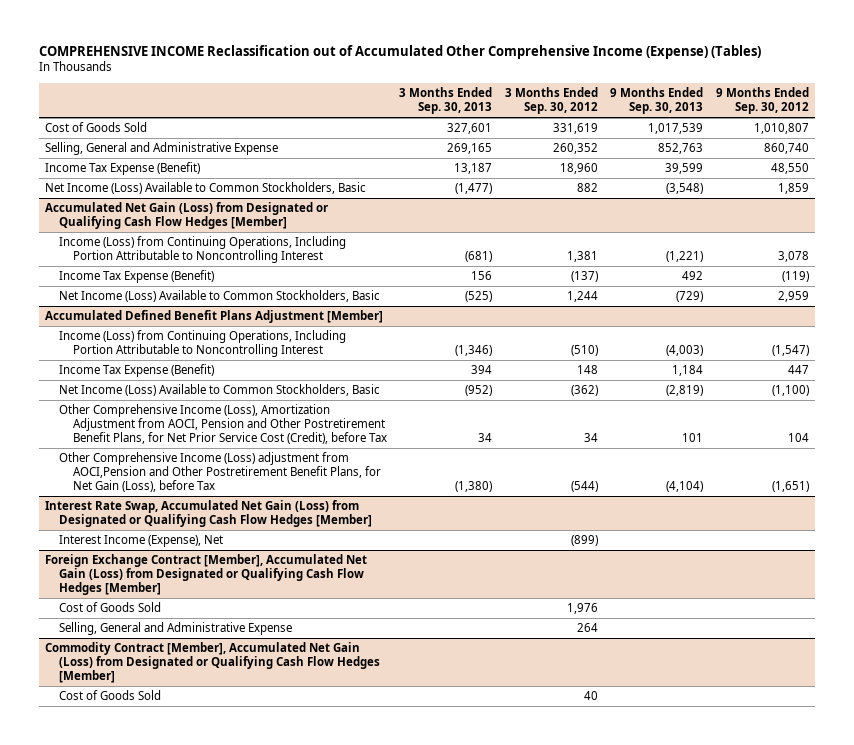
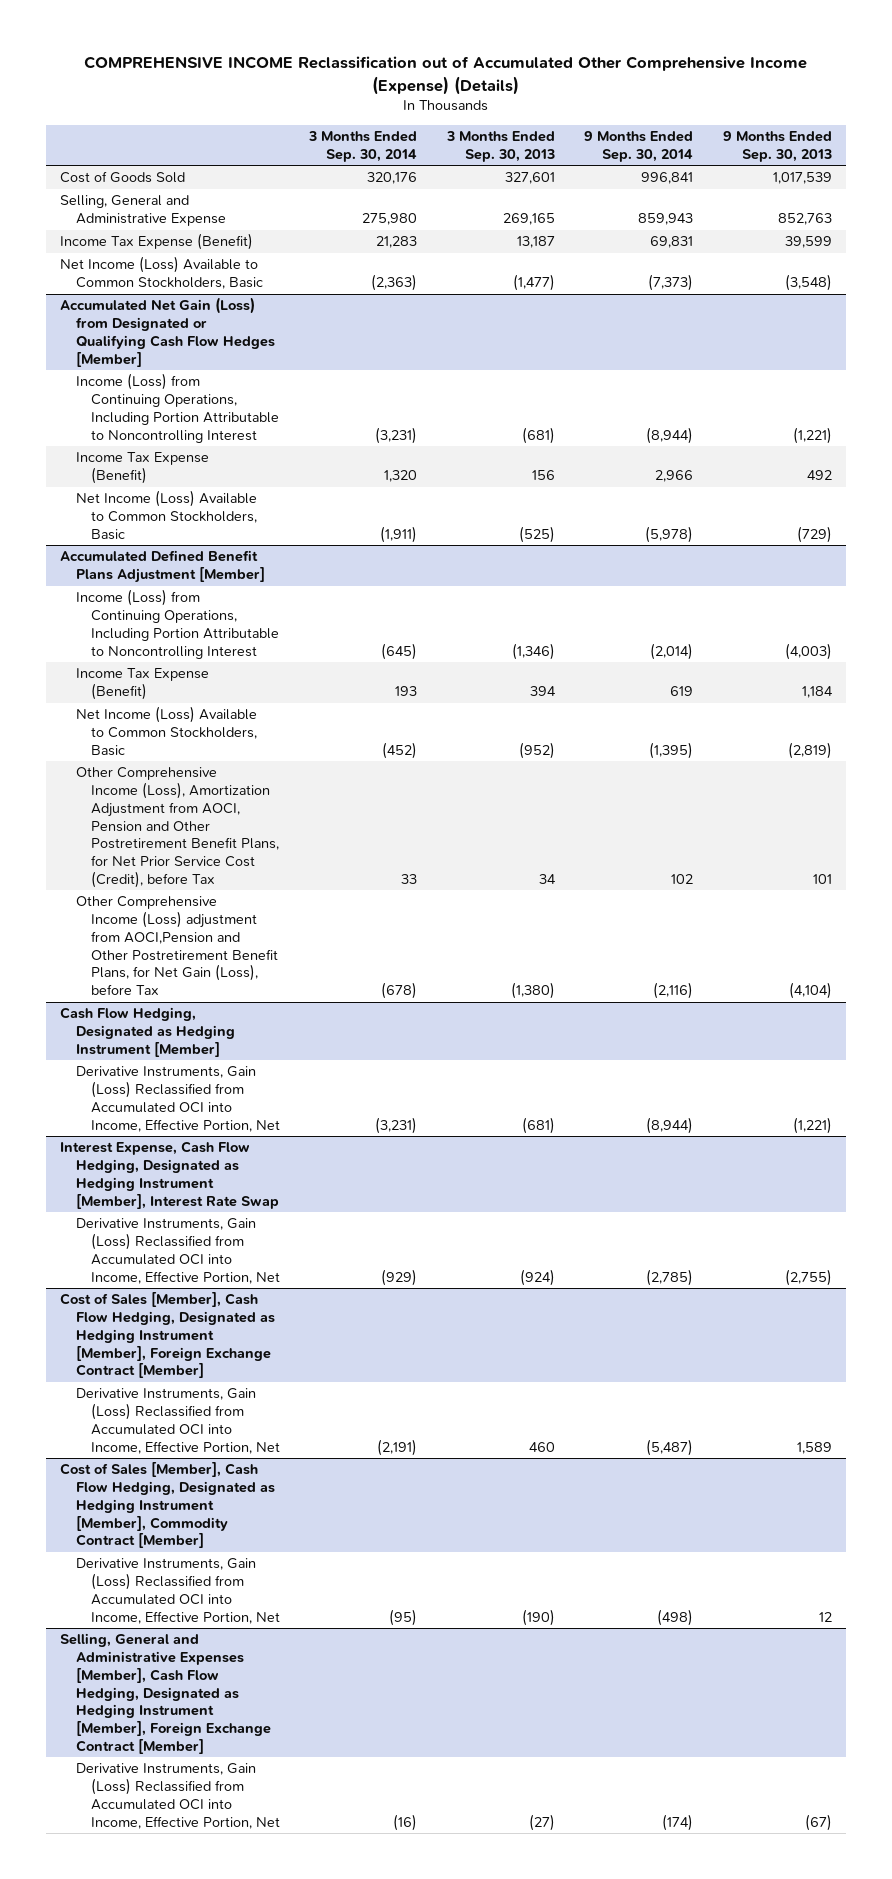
- COMPREHENSIVE INCOME Reclassification out of Accumulated Other Comprehensive Income (Expense) (Tables)
+ COMPREHENSIVE INCOME Reclassification out of Accumulated Other Comprehensive Income (Expense) (Details)
- | 3 Months Ended Sep. 30, 2013 | 3 Months Ended Sep. 30, 2012 | 9 Months Ended Sep. 30, 2013 | 9 Months Ended Sep. 30, 2012
+ | 3 Months Ended Sep. 30, 2014 | 3 Months Ended Sep. 30, 2013 | 9 Months Ended Sep. 30, 2014 | 9 Months Ended Sep. 30, 2013
- Interest Rate Swap, Accumulated Net Gain (Loss) from Designated or Qualifying Cash Flow Hedges [Member]
- Interest Income (Expense), Net | | (899) | |
- Foreign Exchange Contract [Member], Accumulated Net Gain (Loss) from Designated or Qualifying Cash Flow Hedges [Member]
- Cost of Goods Sold | | 1,976 | |
- Selling, General and Administrative Expense | | 264 | |
- Commodity Contract [Member], Accumulated Net Gain (Loss) from Designated or Qualifying Cash Flow Hedges [Member]
- Cost of Goods Sold | | 40 | |
+ Cash Flow Hedging, Designated as Hedging Instrument [Member]
+ Derivative Instruments, Gain (Loss) Reclassified from Accumulated OCI into Income, Effective Portion, Net | (3,231) | (681) | (8,944) | (1,221)
+ Interest Expense, Cash Flow Hedging, Designated as Hedging Instrument [Member], Interest Rate Swap
+ Derivative Instruments, Gain (Loss) Reclassified from Accumulated OCI into Income, Effective Portion, Net | (929) | (924) | (2,785) | (2,755)
+ Cost of Sales [Member], Cash Flow Hedging, Designated as Hedging Instrument [Member], Foreign Exchange Contract [Member]
+ Derivative Instruments, Gain (Loss) Reclassified from Accumulated OCI into Income, Effective Portion, Net | (2,191) | 460 | (5,487) | 1,589
+ Cost of Sales [Member], Cash Flow Hedging, Designated as Hedging Instrument [Member], Commodity Contract [Member]
+ Derivative Instruments, Gain (Loss) Reclassified from Accumulated OCI into Income, Effective Portion, Net | (95) | (190) | (498) | 12
+ Selling, General and Administrative Expenses [Member], Cash Flow Hedging, Designated as Hedging Instrument [Member], Foreign Exchange Contract [Member]
+ Derivative Instruments, Gain (Loss) Reclassified from Accumulated OCI into Income, Effective Portion, Net | (16) | (27) | (174) | (67)

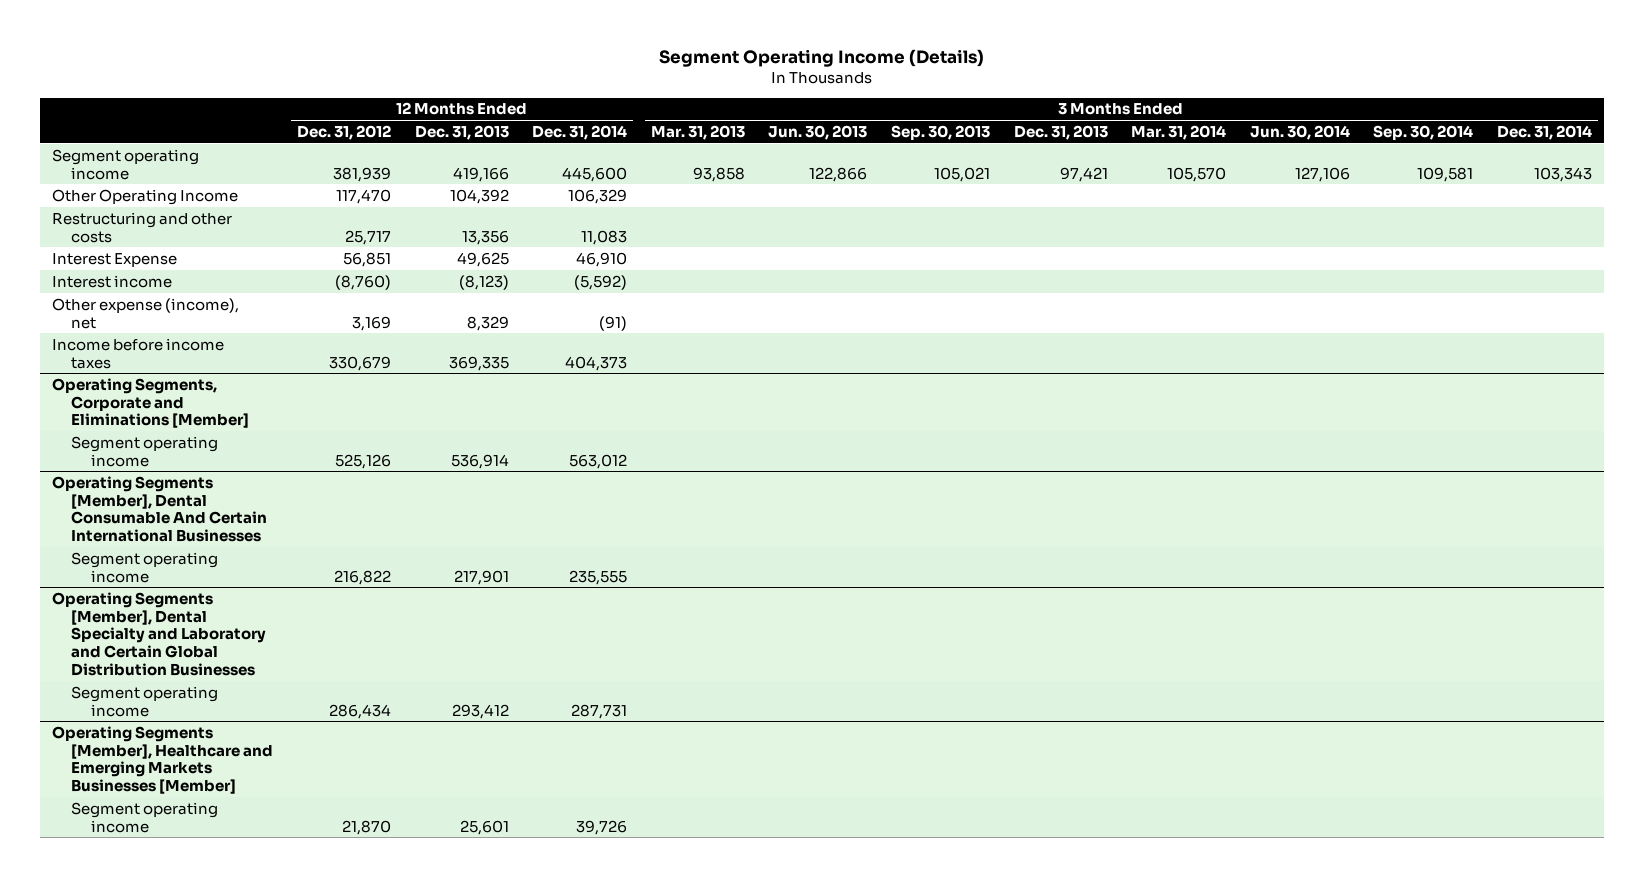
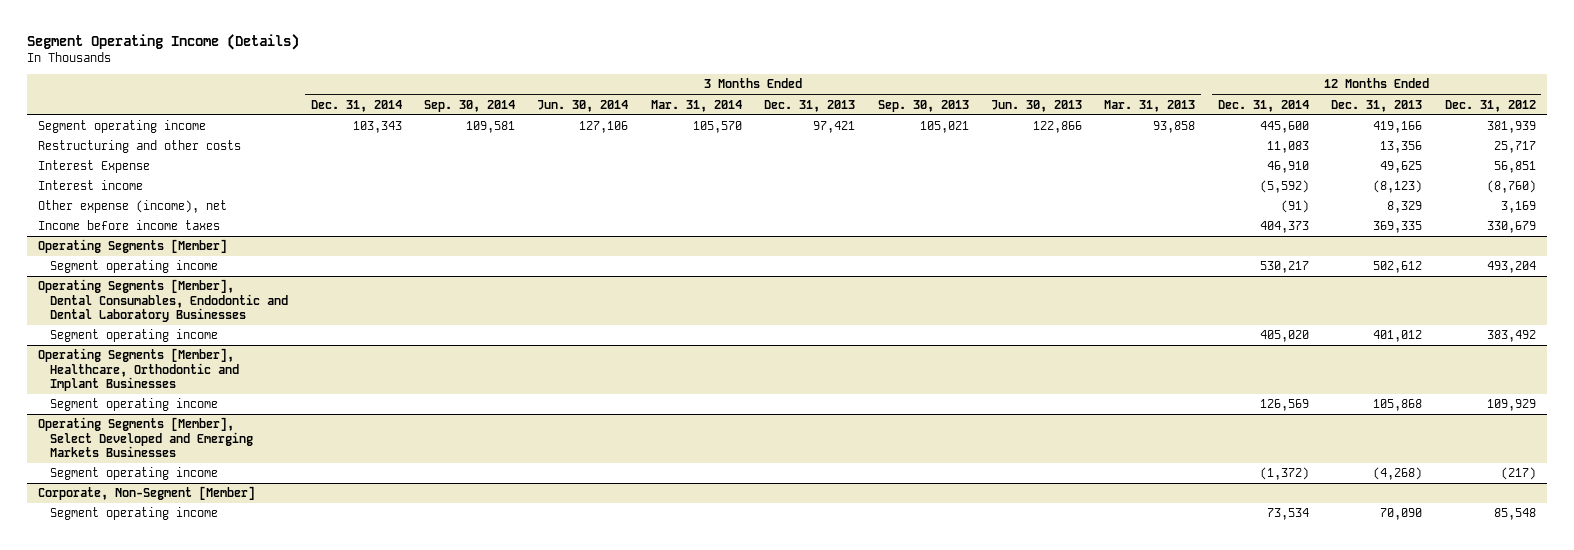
- | 12 Months Ended Dec. 31, 2012 | 12 Months Ended Dec. 31, 2013 | 12 Months Ended Dec. 31, 2014 | 3 Months Ended Mar. 31, 2013 | 3 Months Ended Jun. 30, 2013 | 3 Months Ended Sep. 30, 2013 | 3 Months Ended Dec. 31, 2013 | 3 Months Ended Mar. 31, 2014 | 3 Months Ended Jun. 30, 2014 | 3 Months Ended Sep. 30, 2014 | 3 Months Ended Dec. 31, 2014
+ | 3 Months Ended Dec. 31, 2014 | 3 Months Ended Sep. 30, 2014 | 3 Months Ended Jun. 30, 2014 | 3 Months Ended Mar. 31, 2014 | 3 Months Ended Dec. 31, 2013 | 3 Months Ended Sep. 30, 2013 | 3 Months Ended Jun. 30, 2013 | 3 Months Ended Mar. 31, 2013 | 12 Months Ended Dec. 31, 2014 | 12 Months Ended Dec. 31, 2013 | 12 Months Ended Dec. 31, 2012
- Other Operating Income | 117,470 | 104,392 | 106,329 | | | | | | | |
- Operating Segments, Corporate and Eliminations [Member]
- Segment operating income | 525,126 | 536,914 | 563,012 | | | | | | | |
- Operating Segments [Member], Dental Consumable And Certain International Businesses
- Segment operating income | 216,822 | 217,901 | 235,555 | | | | | | | |
- Operating Segments [Member], Dental Specialty and Laboratory and Certain Global Distribution Businesses
- Segment operating income | 286,434 | 293,412 | 287,731 | | | | | | | |
- Operating Segments [Member], Healthcare and Emerging Markets Businesses [Member]
- Segment operating income | 21,870 | 25,601 | 39,726 | | | | | | | |
+ Operating Segments [Member]
+ Segment operating income | | | | | | | | | 530,217 | 502,612 | 493,204
+ Operating Segments [Member], Dental Consumables, Endodontic and Dental Laboratory Businesses
+ Segment operating income | | | | | | | | | 405,020 | 401,012 | 383,492
+ Operating Segments [Member], Healthcare, Orthodontic and Implant Businesses
+ Segment operating income | | | | | | | | | 126,569 | 105,868 | 109,929
+ Operating Segments [Member], Select Developed and Emerging Markets Businesses
+ Segment operating income | | | | | | | | | (1,372) | (4,268) | (217)
+ Corporate, Non-Segment [Member]
+ Segment operating income | | | | | | | | | 73,534 | 70,090 | 85,548

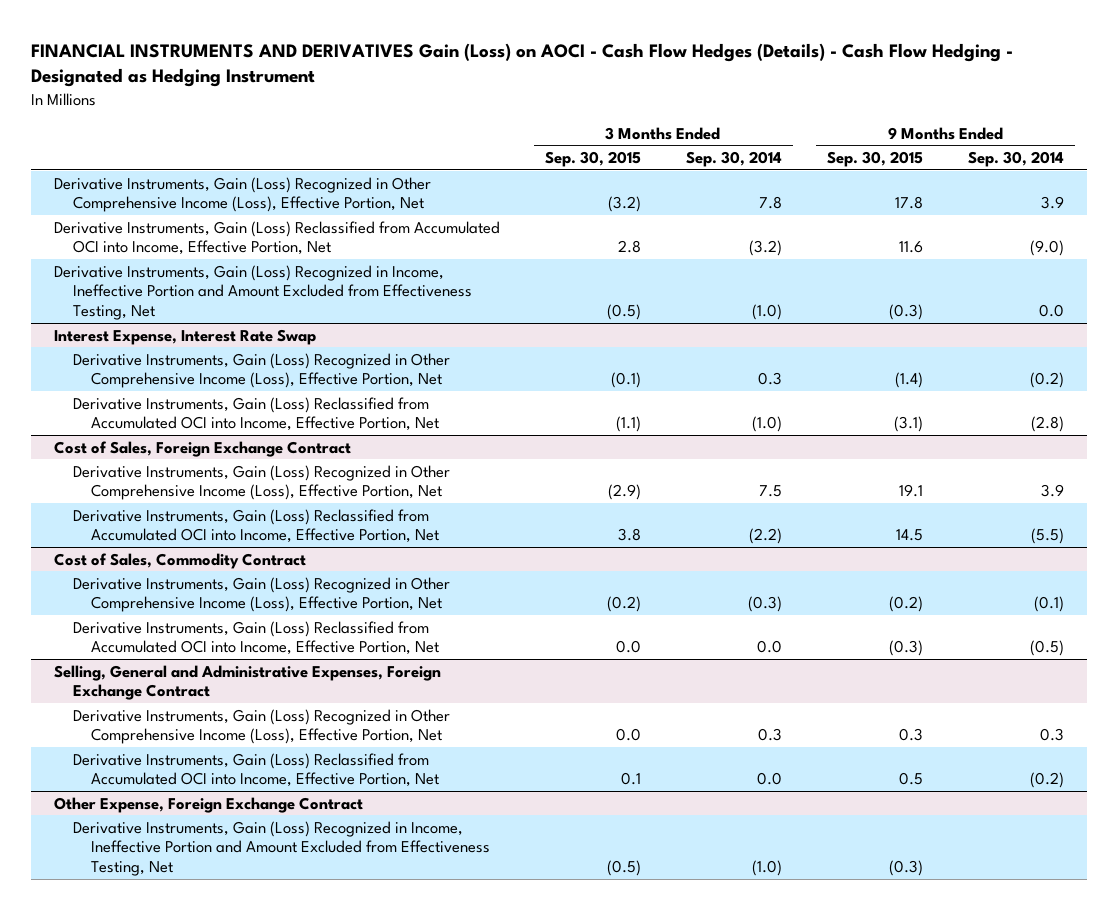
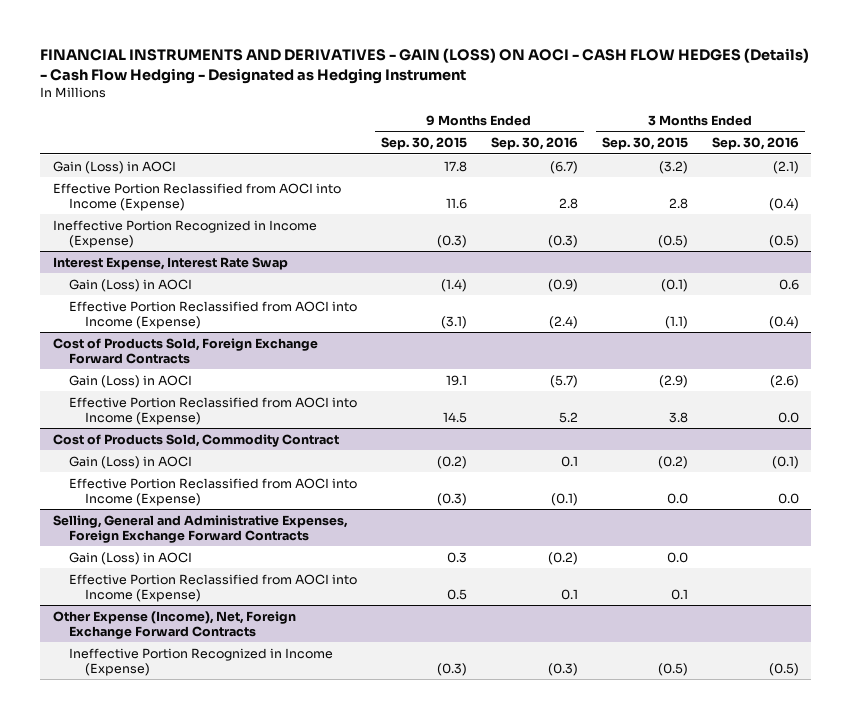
- FINANCIAL INSTRUMENTS AND DERIVATIVES Gain (Loss) on AOCI - Cash Flow Hedges (Details) - Cash Flow Hedging - Designated as Hedging Instrument
+ FINANCIAL INSTRUMENTS AND DERIVATIVES - GAIN (LOSS) ON AOCI - CASH FLOW HEDGES (Details) - Cash Flow Hedging - Designated as Hedging Instrument
- | 3 Months Ended Sep. 30, 2015 | 3 Months Ended Sep. 30, 2014 | 9 Months Ended Sep. 30, 2015 | 9 Months Ended Sep. 30, 2014
+ | 9 Months Ended Sep. 30, 2015 | 9 Months Ended Sep. 30, 2016 | 3 Months Ended Sep. 30, 2015 | 3 Months Ended Sep. 30, 2016
- Derivative Instruments, Gain (Loss) Recognized in Other Comprehensive Income (Loss), Effective Portion, Net | (3.2) | 7.8 | 17.8 | 3.9
- Derivative Instruments, Gain (Loss) Reclassified from Accumulated OCI into Income, Effective Portion, Net | 2.8 | (3.2) | 11.6 | (9.0)
- Derivative Instruments, Gain (Loss) Recognized in Income, Ineffective Portion and Amount Excluded from Effectiveness Testing, Net | (0.5) | (1.0) | (0.3) | 0.0
+ Gain (Loss) in AOCI | 17.8 | (6.7) | (3.2) | (2.1)
+ Effective Portion Reclassified from AOCI into Income (Expense) | 11.6 | 2.8 | 2.8 | (0.4)
+ Ineffective Portion Recognized in Income (Expense) | (0.3) | (0.3) | (0.5) | (0.5)
@ Interest Expense, Interest Rate Swap
- Derivative Instruments, Gain (Loss) Recognized in Other Comprehensive Income (Loss), Effective Portion, Net | (0.1) | 0.3 | (1.4) | (0.2)
- Derivative Instruments, Gain (Loss) Reclassified from Accumulated OCI into Income, Effective Portion, Net | (1.1) | (1.0) | (3.1) | (2.8)
- Cost of Sales, Foreign Exchange Contract
- Derivative Instruments, Gain (Loss) Recognized in Other Comprehensive Income (Loss), Effective Portion, Net | (2.9) | 7.5 | 19.1 | 3.9
- Derivative Instruments, Gain (Loss) Reclassified from Accumulated OCI into Income, Effective Portion, Net | 3.8 | (2.2) | 14.5 | (5.5)
- Cost of Sales, Commodity Contract
- Derivative Instruments, Gain (Loss) Recognized in Other Comprehensive Income (Loss), Effective Portion, Net | (0.2) | (0.3) | (0.2) | (0.1)
- Derivative Instruments, Gain (Loss) Reclassified from Accumulated OCI into Income, Effective Portion, Net | 0.0 | 0.0 | (0.3) | (0.5)
- Selling, General and Administrative Expenses, Foreign Exchange Contract
- Derivative Instruments, Gain (Loss) Recognized in Other Comprehensive Income (Loss), Effective Portion, Net | 0.0 | 0.3 | 0.3 | 0.3
- Derivative Instruments, Gain (Loss) Reclassified from Accumulated OCI into Income, Effective Portion, Net | 0.1 | 0.0 | 0.5 | (0.2)
- Other Expense, Foreign Exchange Contract
- Derivative Instruments, Gain (Loss) Recognized in Income, Ineffective Portion and Amount Excluded from Effectiveness Testing, Net | (0.5) | (1.0) | (0.3) |
@ Interest Expense, Interest Rate Swap
+ Gain (Loss) in AOCI | (1.4) | (0.9) | (0.1) | 0.6
+ Effective Portion Reclassified from AOCI into Income (Expense) | (3.1) | (2.4) | (1.1) | (0.4)
+ Cost of Products Sold, Foreign Exchange Forward Contracts
+ Gain (Loss) in AOCI | 19.1 | (5.7) | (2.9) | (2.6)
+ Effective Portion Reclassified from AOCI into Income (Expense) | 14.5 | 5.2 | 3.8 | 0.0
+ Cost of Products Sold, Commodity Contract
+ Gain (Loss) in AOCI | (0.2) | 0.1 | (0.2) | (0.1)
+ Effective Portion Reclassified from AOCI into Income (Expense) | (0.3) | (0.1) | 0.0 | 0.0
+ Selling, General and Administrative Expenses, Foreign Exchange Forward Contracts
+ Gain (Loss) in AOCI | 0.3 | (0.2) | 0.0 |
+ Effective Portion Reclassified from AOCI into Income (Expense) | 0.5 | 0.1 | 0.1 |
+ Other Expense (Income), Net, Foreign Exchange Forward Contracts
+ Ineffective Portion Recognized in Income (Expense) | (0.3) | (0.3) | (0.5) | (0.5)

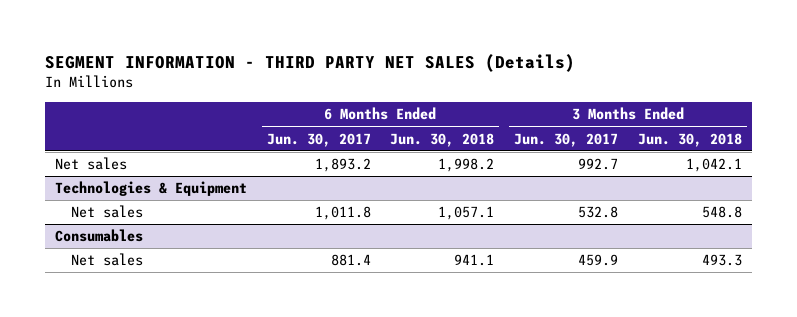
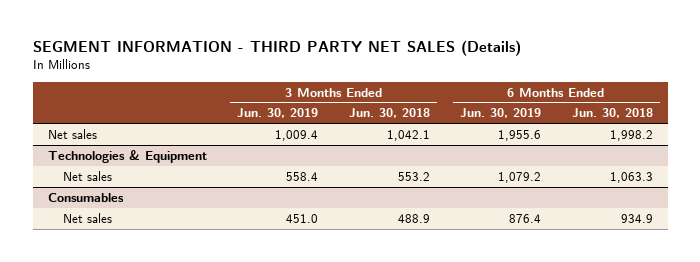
- | 6 Months Ended Jun. 30, 2017 | 6 Months Ended Jun. 30, 2018 | 3 Months Ended Jun. 30, 2017 | 3 Months Ended Jun. 30, 2018
+ | 3 Months Ended Jun. 30, 2019 | 3 Months Ended Jun. 30, 2018 | 6 Months Ended Jun. 30, 2019 | 6 Months Ended Jun. 30, 2018
@ Technologies & Equipment
- Net sales | 1,011.8 | 1,057.1 | 532.8 | 548.8
+ Net sales | 558.4 | 553.2 | 1,079.2 | 1,063.3
@ Consumables
- Net sales | 881.4 | 941.1 | 459.9 | 493.3
+ Net sales | 451.0 | 488.9 | 876.4 | 934.9

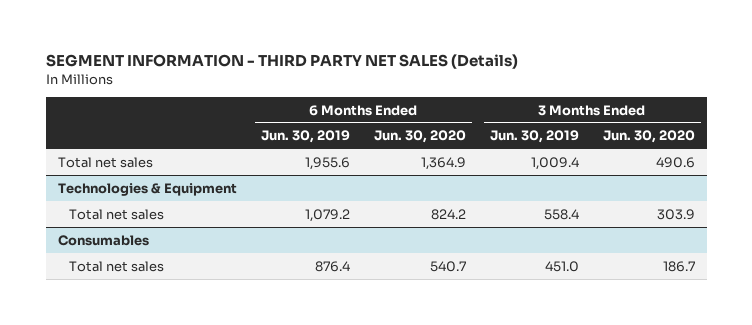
- | 3 Months Ended Jun. 30, 2019 | 3 Months Ended Jun. 30, 2018 | 6 Months Ended Jun. 30, 2019 | 6 Months Ended Jun. 30, 2018
+ | 6 Months Ended Jun. 30, 2019 | 6 Months Ended Jun. 30, 2020 | 3 Months Ended Jun. 30, 2019 | 3 Months Ended Jun. 30, 2020
- Net sales | 1,009.4 | 1,042.1 | 1,955.6 | 1,998.2
+ Total net sales | 1,955.6 | 1,364.9 | 1,009.4 | 490.6
@ Technologies & Equipment
- Net sales | 558.4 | 553.2 | 1,079.2 | 1,063.3
+ Total net sales | 1,079.2 | 824.2 | 558.4 | 303.9
@ Consumables
- Net sales | 451.0 | 488.9 | 876.4 | 934.9
+ Total net sales | 876.4 | 540.7 | 451.0 | 186.7

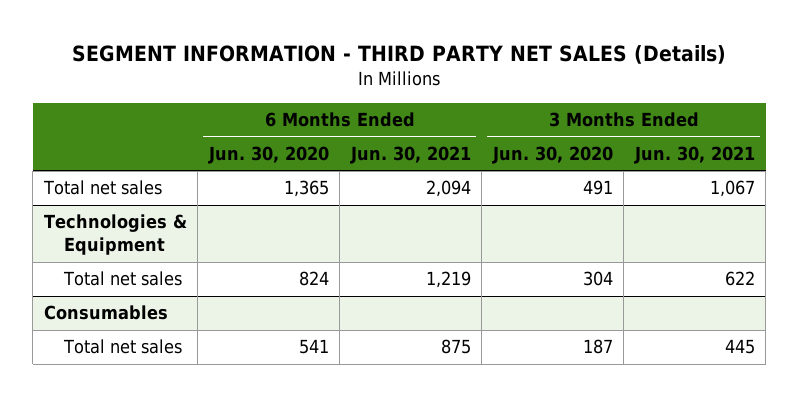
- | 6 Months Ended Jun. 30, 2019 | 6 Months Ended Jun. 30, 2020 | 3 Months Ended Jun. 30, 2019 | 3 Months Ended Jun. 30, 2020
+ | 6 Months Ended Jun. 30, 2020 | 6 Months Ended Jun. 30, 2021 | 3 Months Ended Jun. 30, 2020 | 3 Months Ended Jun. 30, 2021
- Total net sales | 1,955.6 | 1,364.9 | 1,009.4 | 490.6
+ Total net sales | 1,365 | 2,094 | 491 | 1,067
@ Technologies & Equipment
- Total net sales | 1,079.2 | 824.2 | 558.4 | 303.9
+ Total net sales | 824 | 1,219 | 304 | 622
@ Consumables
- Total net sales | 876.4 | 540.7 | 451.0 | 186.7
+ Total net sales | 541 | 875 | 187 | 445

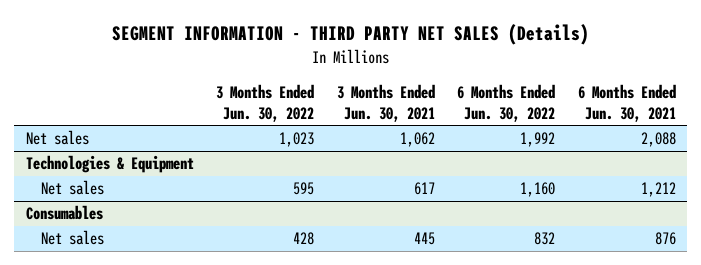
- | 6 Months Ended Jun. 30, 2020 | 6 Months Ended Jun. 30, 2021 | 3 Months Ended Jun. 30, 2020 | 3 Months Ended Jun. 30, 2021
+ | 3 Months Ended Jun. 30, 2022 | 3 Months Ended Jun. 30, 2021 | 6 Months Ended Jun. 30, 2022 | 6 Months Ended Jun. 30, 2021
- Total net sales | 1,365 | 2,094 | 491 | 1,067
+ Net sales | 1,023 | 1,062 | 1,992 | 2,088
@ Technologies & Equipment
- Total net sales | 824 | 1,219 | 304 | 622
+ Net sales | 595 | 617 | 1,160 | 1,212
@ Consumables
- Total net sales | 541 | 875 | 187 | 445
+ Net sales | 428 | 445 | 832 | 876

